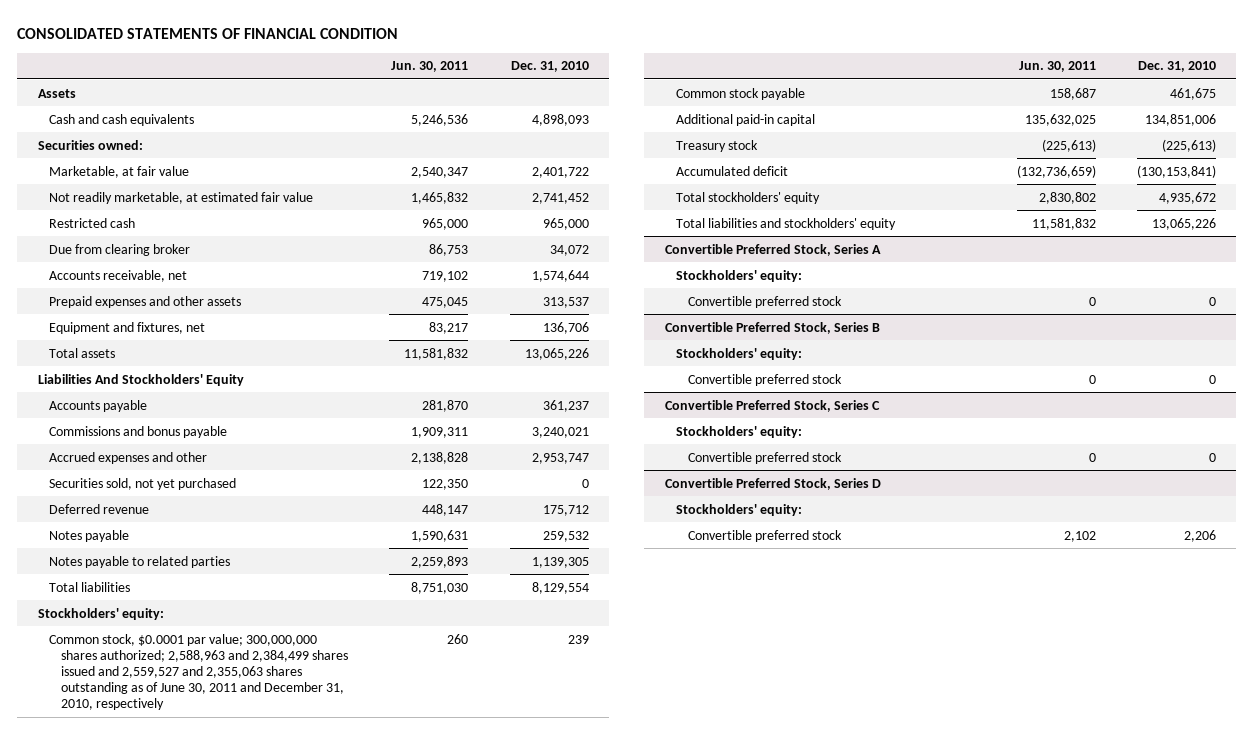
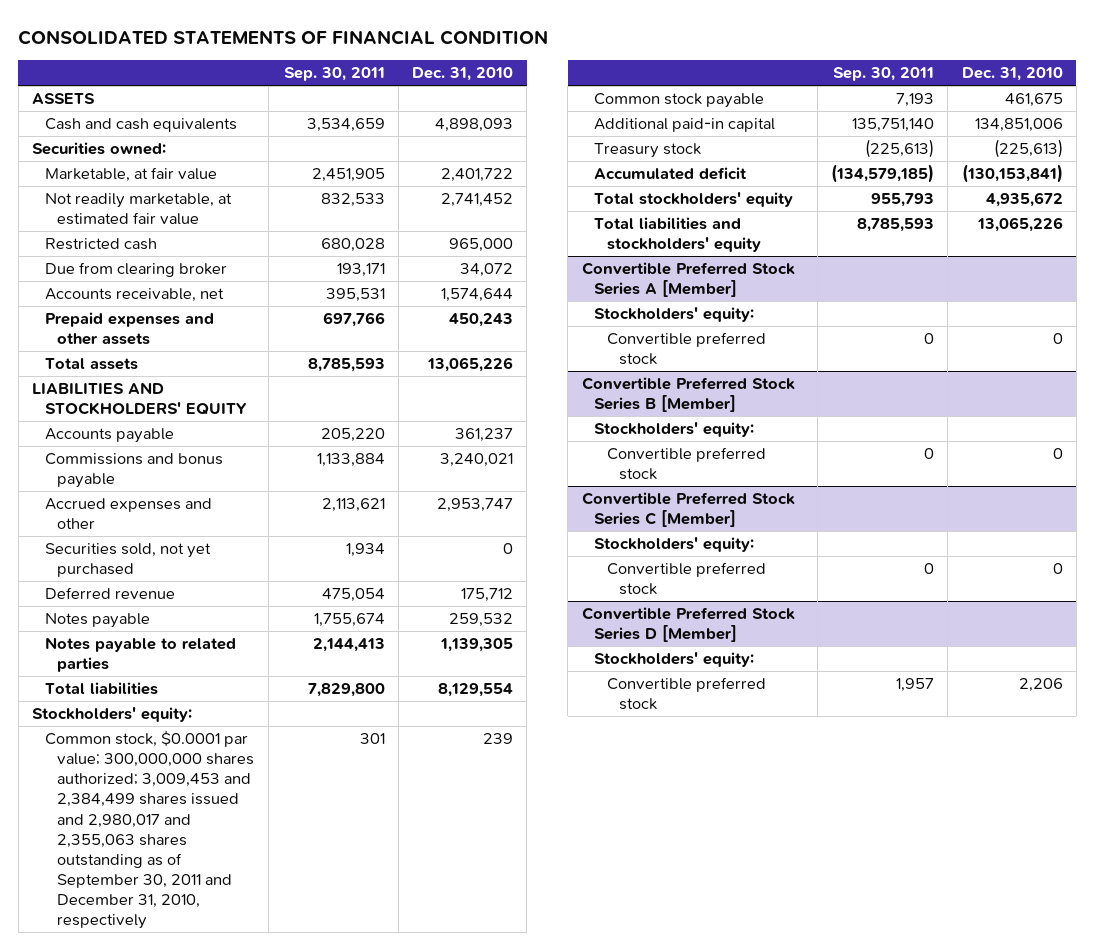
- | Jun. 30, 2011 | Dec. 31, 2010
+ | Sep. 30, 2011 | Dec. 31, 2010
- Assets
+ ASSETS
- Prepaid expenses and other assets | 475,045 | 313,537
- Equipment and fixtures, net | 83,217 | 136,706
+ Prepaid expenses and other assets | 697,766 | 450,243
- Liabilities And Stockholders' Equity
+ LIABILITIES AND STOCKHOLDERS' EQUITY
- Common stock, $0.0001 par value; 300,000,000 shares authorized; 2,588,963 and 2,384,499 shares issued and 2,559,527 and 2,355,063 shares outstanding as of June 30, 2011 and December 31, 2010, respectively | 260 | 239
+ Common stock, $0.0001 par value; 300,000,000 shares authorized; 3,009,453 and 2,384,499 shares issued and 2,980,017 and 2,355,063 shares outstanding as of September 30, 2011 and December 31, 2010, respectively | 301 | 239
- Convertible Preferred Stock, Series A
+ Convertible Preferred Stock Series A [Member]
- Convertible Preferred Stock, Series B
+ Convertible Preferred Stock Series B [Member]
- Convertible Preferred Stock, Series C
+ Convertible Preferred Stock Series C [Member]
- Convertible Preferred Stock, Series D
+ Convertible Preferred Stock Series D [Member]

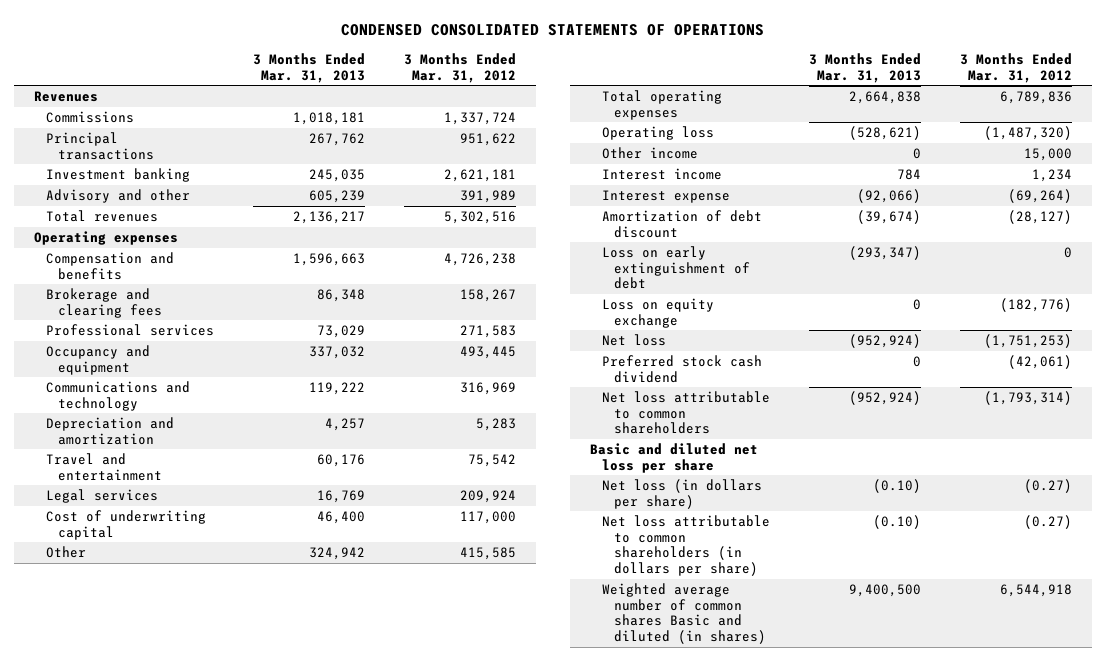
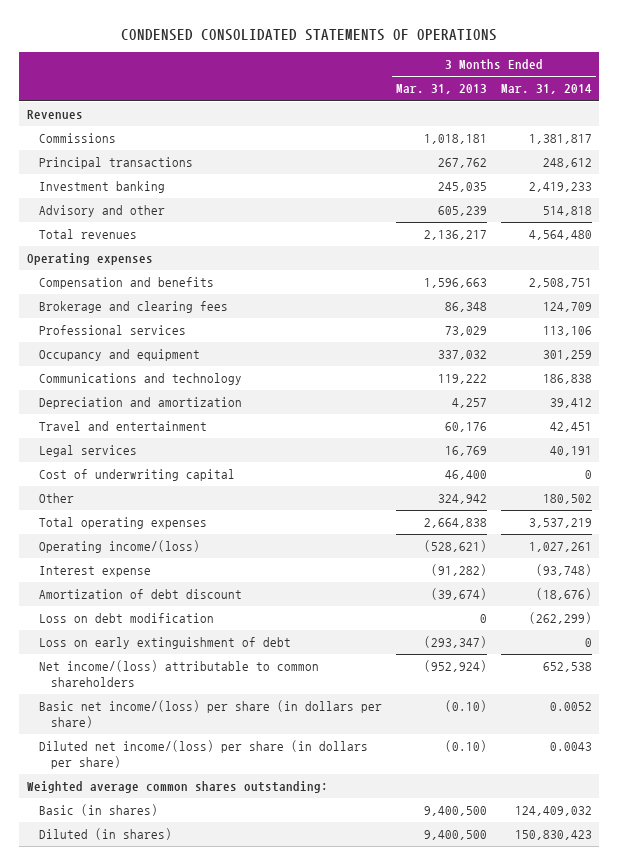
- | 3 Months Ended Mar. 31, 2013 | 3 Months Ended Mar. 31, 2012
+ | 3 Months Ended Mar. 31, 2013 | 3 Months Ended Mar. 31, 2014
- Operating loss | (528,621) | (1,487,320)
- Other income | 0 | 15,000
- Interest income | 784 | 1,234
- Interest expense | (92,066) | (69,264)
+ Operating income/(loss) | (528,621) | 1,027,261
+ Interest expense | (91,282) | (93,748)
+ Loss on debt modification | 0 | (262,299)
- Loss on equity exchange | 0 | (182,776)
- Net loss | (952,924) | (1,751,253)
- Preferred stock cash dividend | 0 | (42,061)
- Net loss attributable to common shareholders | (952,924) | (1,793,314)
- Basic and diluted net loss per share
- Net loss (in dollars per share) | (0.10) | (0.27)
- Net loss attributable to common shareholders (in dollars per share) | (0.10) | (0.27)
- Weighted average number of common shares Basic and diluted (in shares) | 9,400,500 | 6,544,918
+ Net income/(loss) attributable to common shareholders | (952,924) | 652,538
+ Basic net income/(loss) per share (in dollars per share) | (0.10) | 0.0052
+ Diluted net income/(loss) per share (in dollars per share) | (0.10) | 0.0043
+ Weighted average common shares outstanding:
+ Basic (in shares) | 9,400,500 | 124,409,032
+ Diluted (in shares) | 9,400,500 | 150,830,423

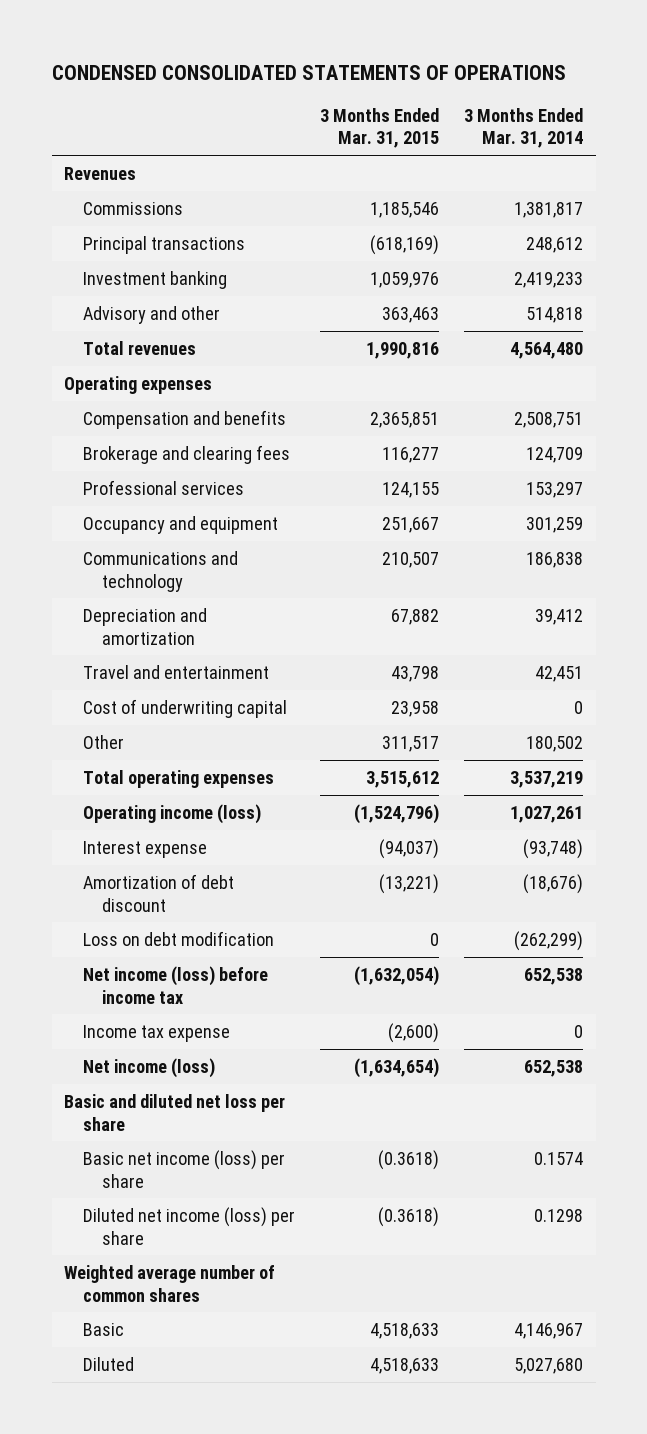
- | 3 Months Ended Mar. 31, 2013 | 3 Months Ended Mar. 31, 2014
+ | 3 Months Ended Mar. 31, 2015 | 3 Months Ended Mar. 31, 2014
- Professional services | 73,029 | 113,106
+ Professional services | 124,155 | 153,297
- Legal services | 16,769 | 40,191
- Operating income/(loss) | (528,621) | 1,027,261
+ Operating income (loss) | (1,524,796) | 1,027,261
- Loss on early extinguishment of debt | (293,347) | 0
- Net income/(loss) attributable to common shareholders | (952,924) | 652,538
- Basic net income/(loss) per share (in dollars per share) | (0.10) | 0.0052
- Diluted net income/(loss) per share (in dollars per share) | (0.10) | 0.0043
- Weighted average common shares outstanding:
- Basic (in shares) | 9,400,500 | 124,409,032
- Diluted (in shares) | 9,400,500 | 150,830,423
+ Net income (loss) before income tax | (1,632,054) | 652,538
+ Income tax expense | (2,600) | 0
+ Net income (loss) | (1,634,654) | 652,538
+ Basic and diluted net loss per share
+ Basic net income (loss) per share | (0.3618) | 0.1574
+ Diluted net income (loss) per share | (0.3618) | 0.1298
+ Weighted average number of common shares
+ Basic | 4,518,633 | 4,146,967
+ Diluted | 4,518,633 | 5,027,680

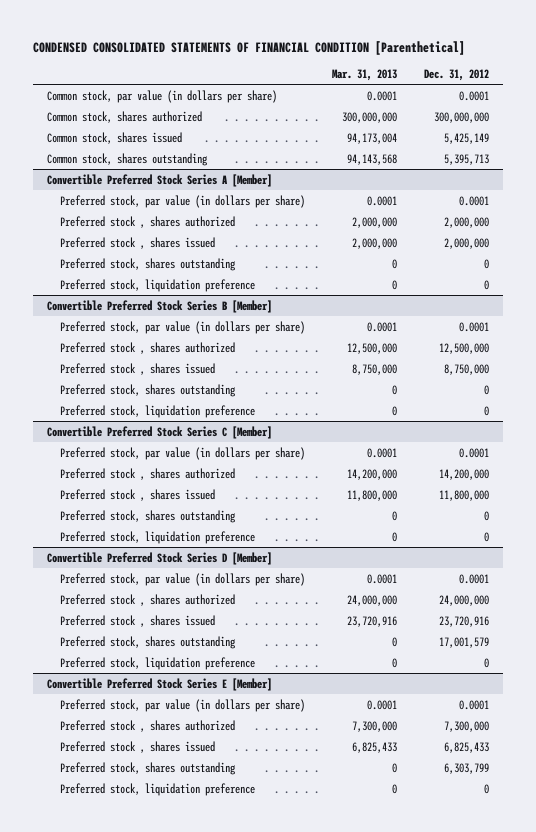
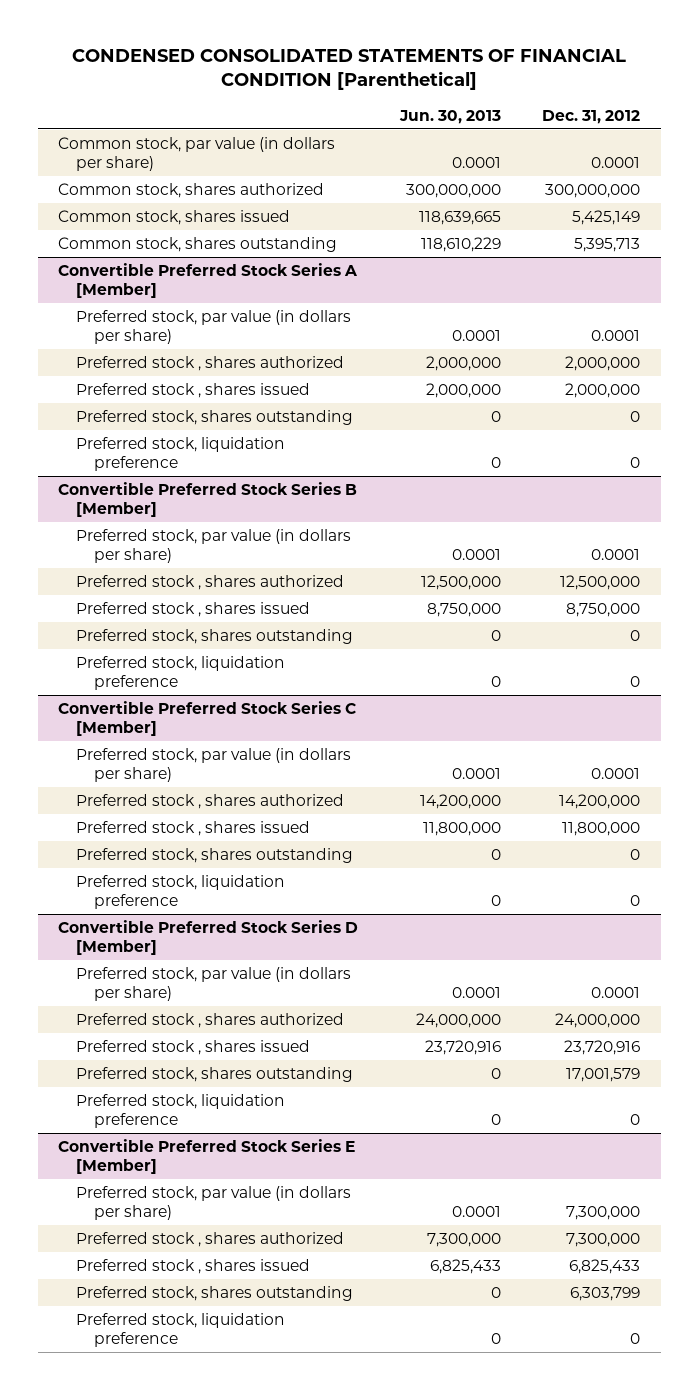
- | Mar. 31, 2013 | Dec. 31, 2012
+ | Jun. 30, 2013 | Dec. 31, 2012
@ Convertible Preferred Stock Series E [Member]
- Preferred stock, par value (in dollars per share) | 0.0001 | 0.0001
+ Preferred stock, par value (in dollars per share) | 0.0001 | 7,300,000

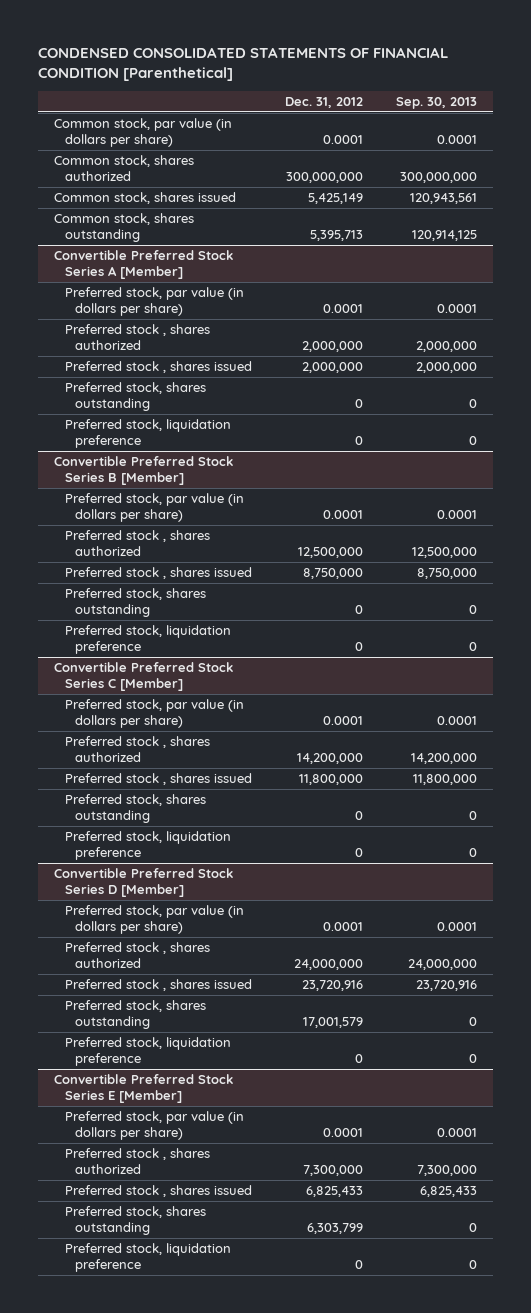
- | Jun. 30, 2013 | Dec. 31, 2012
+ | Dec. 31, 2012 | Sep. 30, 2013
@ Convertible Preferred Stock Series E [Member]
- Preferred stock, par value (in dollars per share) | 0.0001 | 7,300,000
+ Preferred stock, par value (in dollars per share) | 0.0001 | 0.0001

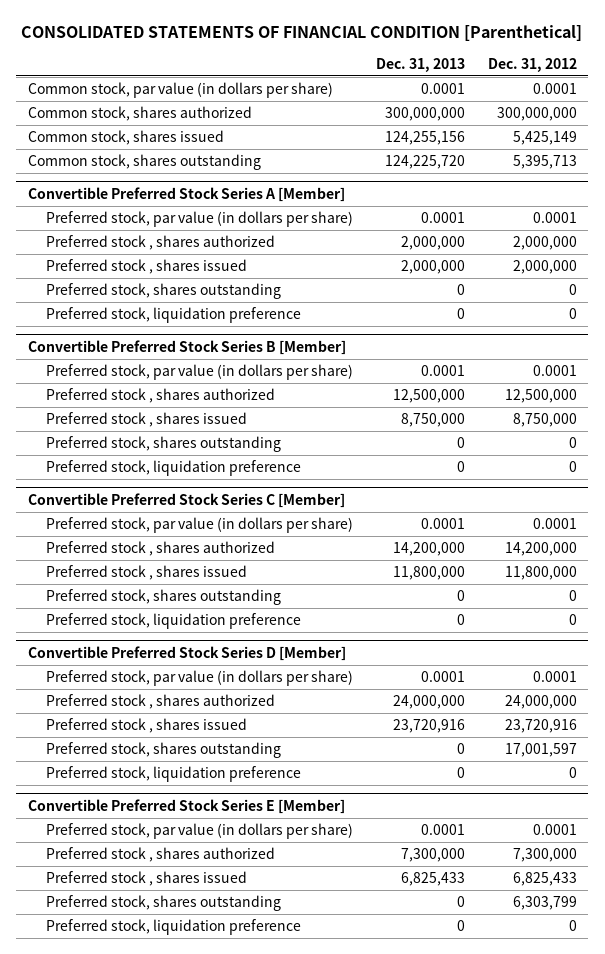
- CONDENSED CONSOLIDATED STATEMENTS OF FINANCIAL CONDITION [Parenthetical]
+ CONSOLIDATED STATEMENTS OF FINANCIAL CONDITION [Parenthetical]
- | Dec. 31, 2012 | Sep. 30, 2013
+ | Dec. 31, 2013 | Dec. 31, 2012
@ Convertible Preferred Stock Series D [Member]
- Preferred stock, shares outstanding | 17,001,579 | 0
+ Preferred stock, shares outstanding | 0 | 17,001,597

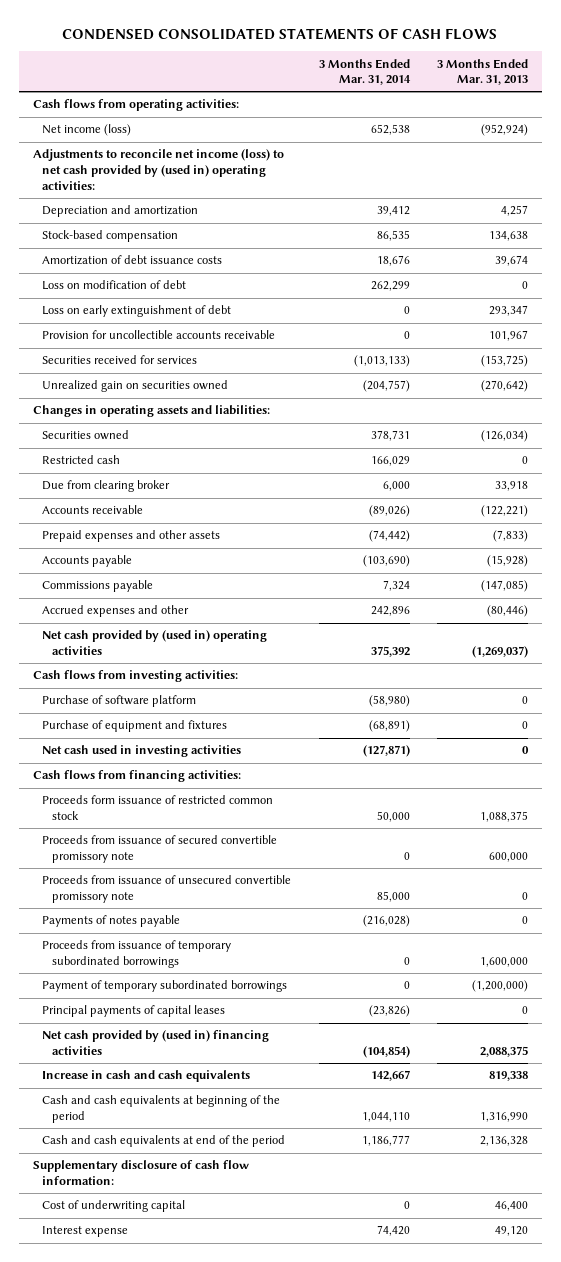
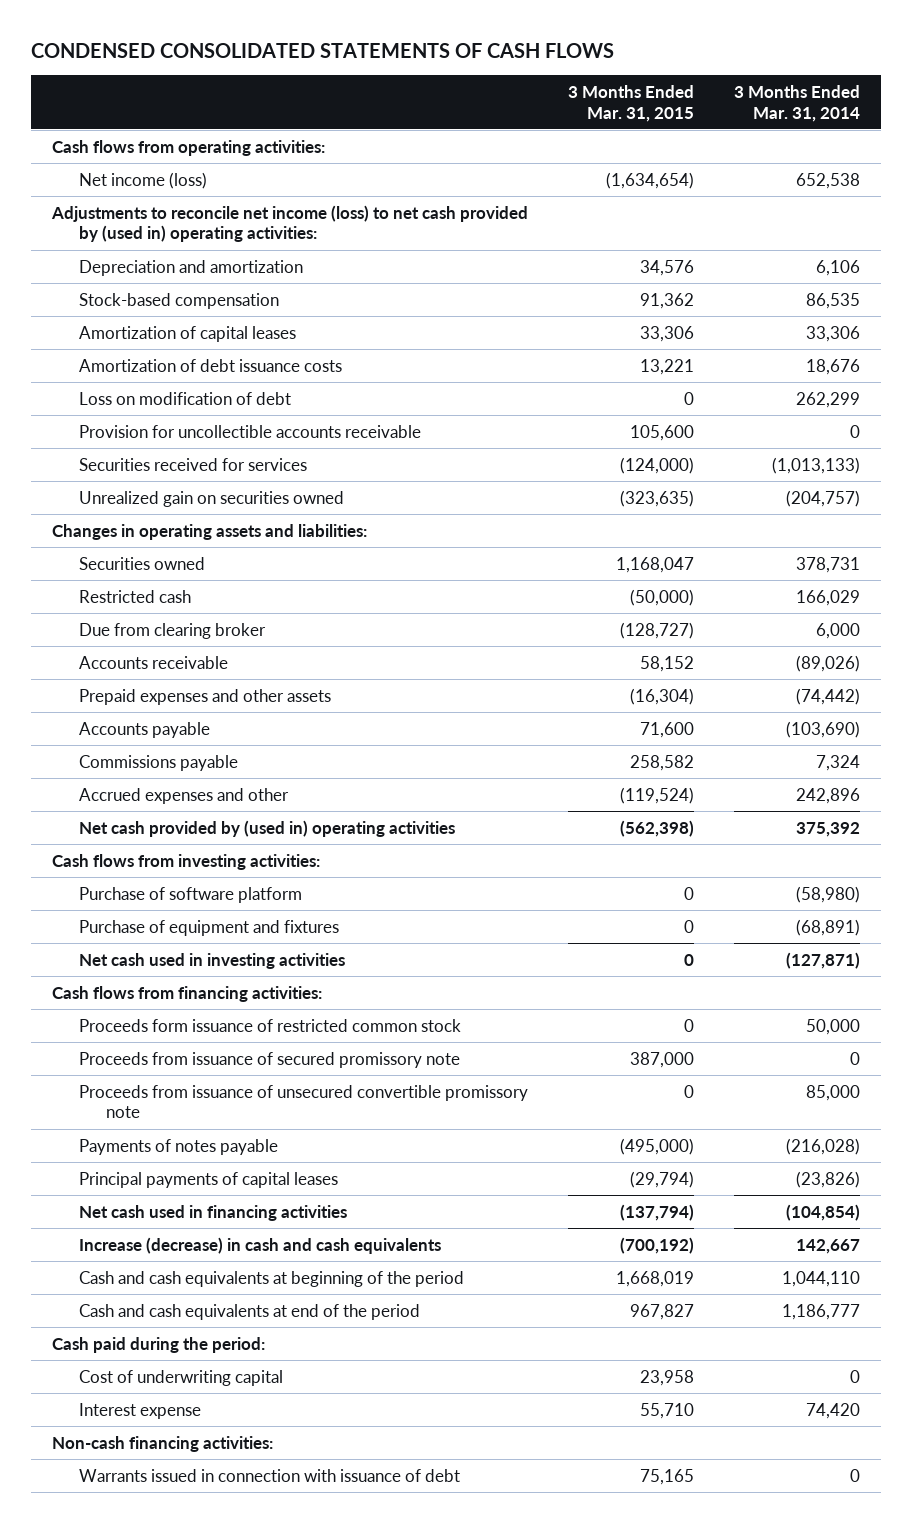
- | 3 Months Ended Mar. 31, 2014 | 3 Months Ended Mar. 31, 2013
+ | 3 Months Ended Mar. 31, 2015 | 3 Months Ended Mar. 31, 2014
- Depreciation and amortization | 39,412 | 4,257
+ Depreciation and amortization | 34,576 | 6,106
+ Amortization of capital leases | 33,306 | 33,306
- Loss on early extinguishment of debt | 0 | 293,347
- Proceeds from issuance of secured convertible promissory note | 0 | 600,000
+ Proceeds from issuance of secured promissory note | 387,000 | 0
- Proceeds from issuance of temporary subordinated borrowings | 0 | 1,600,000
- Payment of temporary subordinated borrowings | 0 | (1,200,000)
- Net cash provided by (used in) financing activities | (104,854) | 2,088,375
- Increase in cash and cash equivalents | 142,667 | 819,338
+ Net cash used in financing activities | (137,794) | (104,854)
+ Increase (decrease) in cash and cash equivalents | (700,192) | 142,667
- Supplementary disclosure of cash flow information:
+ Cash paid during the period:
+ Non-cash financing activities:
+ Warrants issued in connection with issuance of debt | 75,165 | 0

